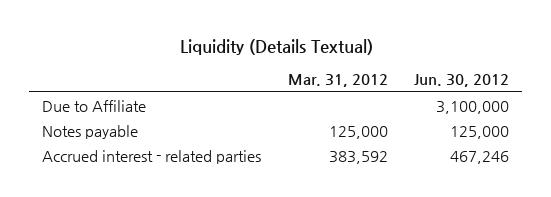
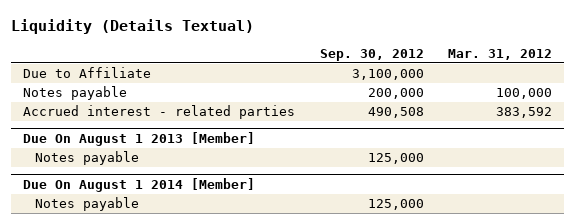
- | Mar. 31, 2012 | Jun. 30, 2012
+ | Sep. 30, 2012 | Mar. 31, 2012
- Notes payable | 125,000 | 125,000
+ Notes payable | 200,000 | 100,000
+ Due On August 1 2013 [Member]
+ Notes payable | 125,000 |
+ Due On August 1 2014 [Member]
+ Notes payable | 125,000 |

